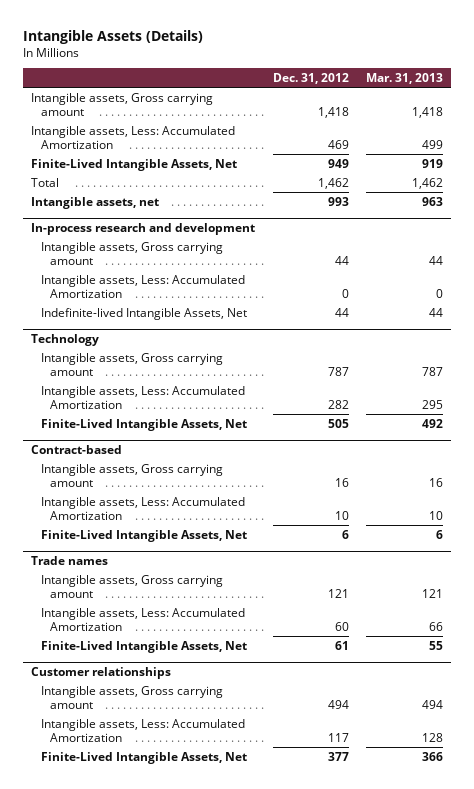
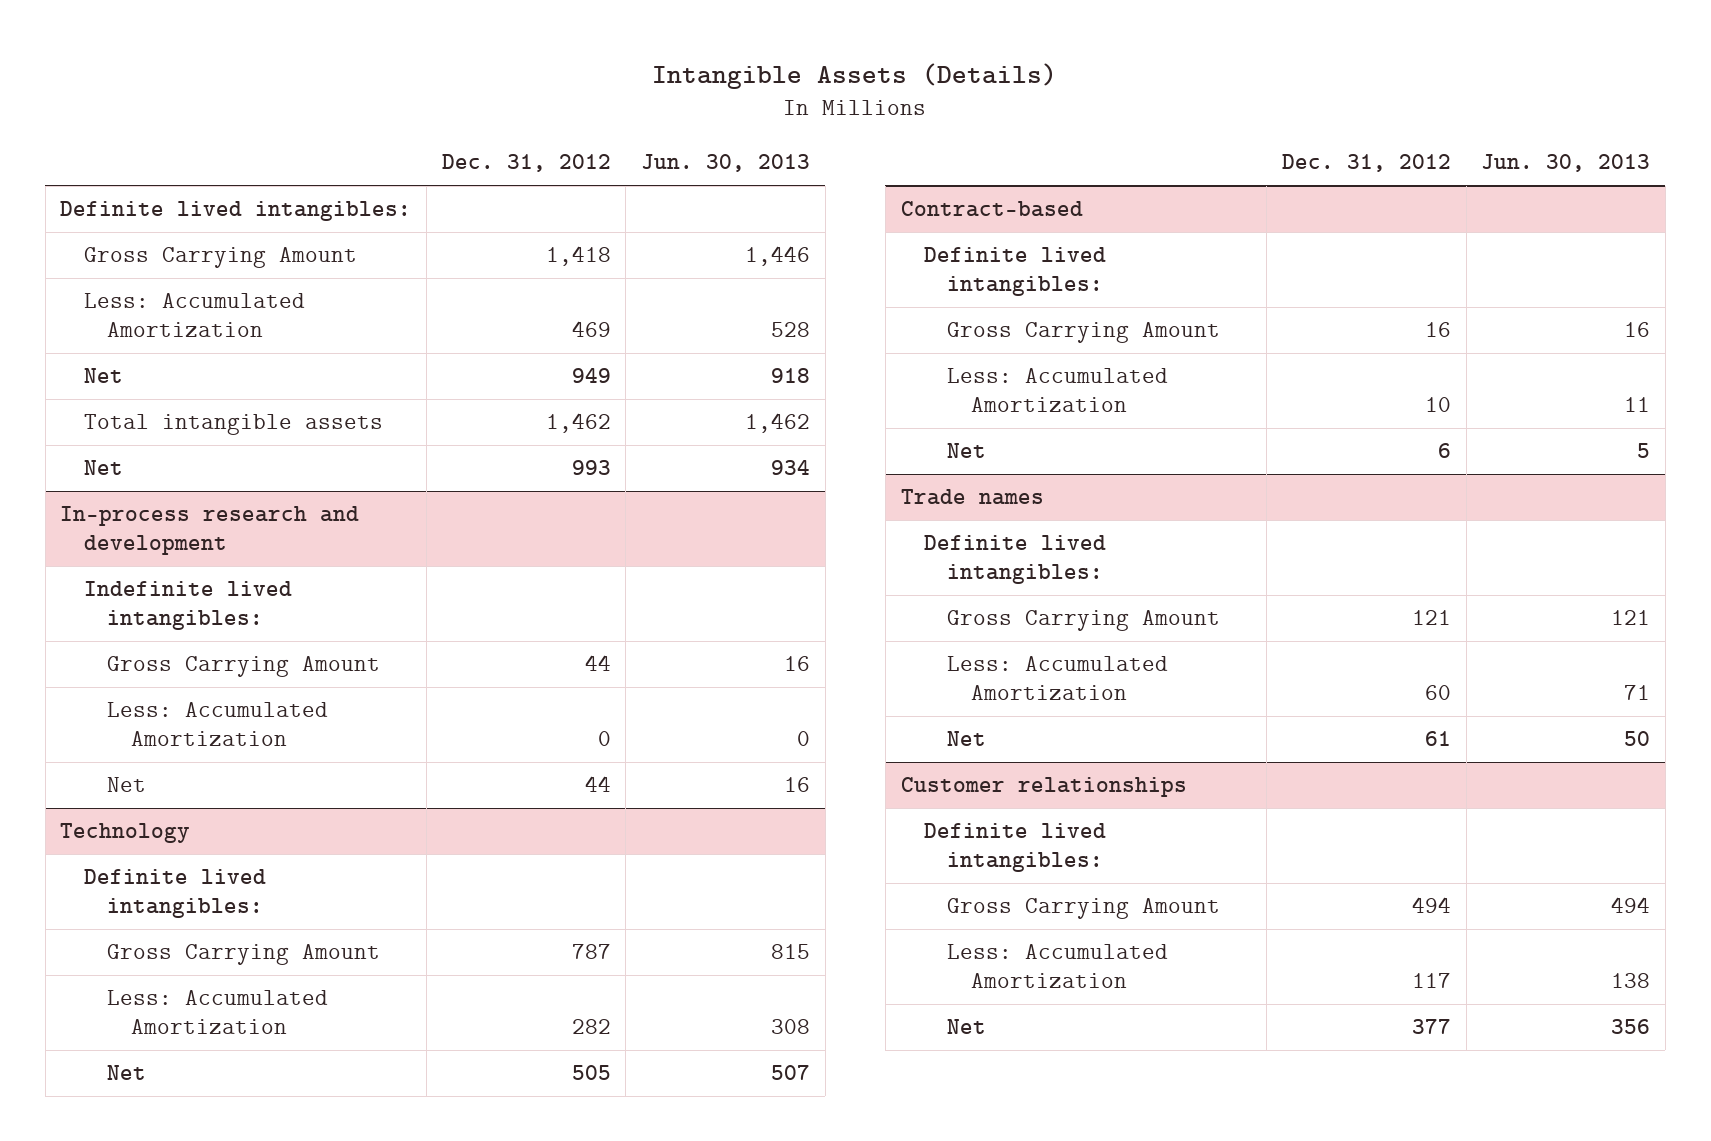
- | Dec. 31, 2012 | Mar. 31, 2013
+ | Dec. 31, 2012 | Jun. 30, 2013
- Intangible assets, Gross carrying amount | 1,418 | 1,418
- Intangible assets, Less: Accumulated Amortization | 469 | 499
- Finite-Lived Intangible Assets, Net | 949 | 919
- Total | 1,462 | 1,462
- Intangible assets, net | 993 | 963
+ Definite lived intangibles:
+ Gross Carrying Amount | 1,418 | 1,446
+ Less: Accumulated Amortization | 469 | 528
+ Net | 949 | 918
+ Total intangible assets | 1,462 | 1,462
+ Net | 993 | 934
@ In-process research and development
- Intangible assets, Gross carrying amount | 44 | 44
- Intangible assets, Less: Accumulated Amortization | 0 | 0
- Indefinite-lived Intangible Assets, Net | 44 | 44
+ Indefinite lived intangibles:
+ Gross Carrying Amount | 44 | 16
+ Less: Accumulated Amortization | 0 | 0
+ Net | 44 | 16
@ Technology
- Intangible assets, Gross carrying amount | 787 | 787
- Intangible assets, Less: Accumulated Amortization | 282 | 295
- Finite-Lived Intangible Assets, Net | 505 | 492
+ Definite lived intangibles:
+ Gross Carrying Amount | 787 | 815
+ Less: Accumulated Amortization | 282 | 308
+ Net | 505 | 507
@ Contract-based
- Intangible assets, Gross carrying amount | 16 | 16
- Intangible assets, Less: Accumulated Amortization | 10 | 10
- Finite-Lived Intangible Assets, Net | 6 | 6
+ Definite lived intangibles:
+ Gross Carrying Amount | 16 | 16
+ Less: Accumulated Amortization | 10 | 11
+ Net | 6 | 5
@ Trade names
- Intangible assets, Gross carrying amount | 121 | 121
- Intangible assets, Less: Accumulated Amortization | 60 | 66
- Finite-Lived Intangible Assets, Net | 61 | 55
+ Definite lived intangibles:
+ Gross Carrying Amount | 121 | 121
+ Less: Accumulated Amortization | 60 | 71
+ Net | 61 | 50
@ Customer relationships
- Intangible assets, Gross carrying amount | 494 | 494
- Intangible assets, Less: Accumulated Amortization | 117 | 128
- Finite-Lived Intangible Assets, Net | 377 | 366
+ Definite lived intangibles:
+ Gross Carrying Amount | 494 | 494
+ Less: Accumulated Amortization | 117 | 138
+ Net | 377 | 356

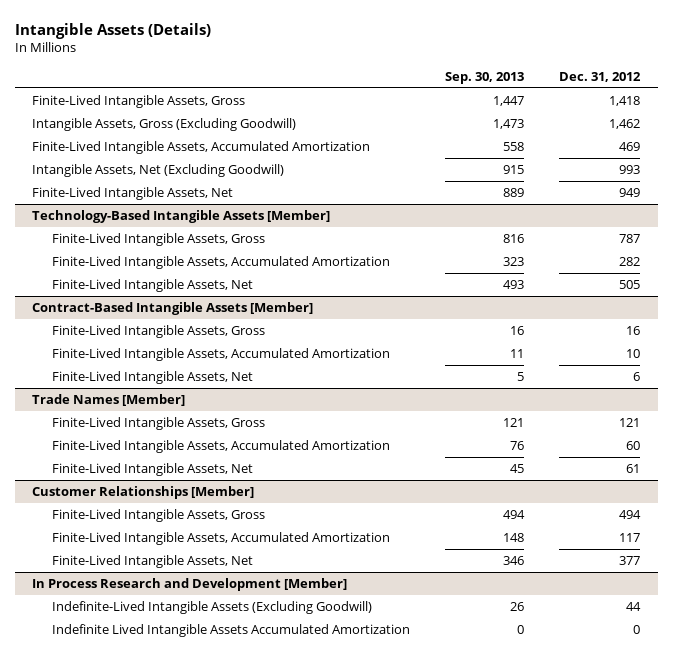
- | Dec. 31, 2012 | Jun. 30, 2013
+ | Sep. 30, 2013 | Dec. 31, 2012
- Definite lived intangibles:
- Gross Carrying Amount | 1,418 | 1,446
- Less: Accumulated Amortization | 469 | 528
- Net | 949 | 918
- Total intangible assets | 1,462 | 1,462
- Net | 993 | 934
- In-process research and development
- Indefinite lived intangibles:
- Gross Carrying Amount | 44 | 16
- Less: Accumulated Amortization | 0 | 0
- Net | 44 | 16
- Technology
- Definite lived intangibles:
- Gross Carrying Amount | 787 | 815
- Less: Accumulated Amortization | 282 | 308
- Net | 505 | 507
- Contract-based
- Definite lived intangibles:
- Gross Carrying Amount | 16 | 16
- Less: Accumulated Amortization | 10 | 11
- Net | 6 | 5
- Trade names
- Definite lived intangibles:
- Gross Carrying Amount | 121 | 121
- Less: Accumulated Amortization | 60 | 71
- Net | 61 | 50
- Customer relationships
- Definite lived intangibles:
- Gross Carrying Amount | 494 | 494
- Less: Accumulated Amortization | 117 | 138
- Net | 377 | 356
+ Finite-Lived Intangible Assets, Gross | 1,447 | 1,418
+ Intangible Assets, Gross (Excluding Goodwill) | 1,473 | 1,462
+ Finite-Lived Intangible Assets, Accumulated Amortization | 558 | 469
+ Intangible Assets, Net (Excluding Goodwill) | 915 | 993
+ Finite-Lived Intangible Assets, Net | 889 | 949
+ Technology-Based Intangible Assets [Member]
+ Finite-Lived Intangible Assets, Gross | 816 | 787
+ Finite-Lived Intangible Assets, Accumulated Amortization | 323 | 282
+ Finite-Lived Intangible Assets, Net | 493 | 505
+ Contract-Based Intangible Assets [Member]
+ Finite-Lived Intangible Assets, Gross | 16 | 16
+ Finite-Lived Intangible Assets, Accumulated Amortization | 11 | 10
+ Finite-Lived Intangible Assets, Net | 5 | 6
+ Trade Names [Member]
+ Finite-Lived Intangible Assets, Gross | 121 | 121
+ Finite-Lived Intangible Assets, Accumulated Amortization | 76 | 60
+ Finite-Lived Intangible Assets, Net | 45 | 61
+ Customer Relationships [Member]
+ Finite-Lived Intangible Assets, Gross | 494 | 494
+ Finite-Lived Intangible Assets, Accumulated Amortization | 148 | 117
+ Finite-Lived Intangible Assets, Net | 346 | 377
+ In Process Research and Development [Member]
+ Indefinite-Lived Intangible Assets (Excluding Goodwill) | 26 | 44
+ Indefinite Lived Intangible Assets Accumulated Amortization | 0 | 0

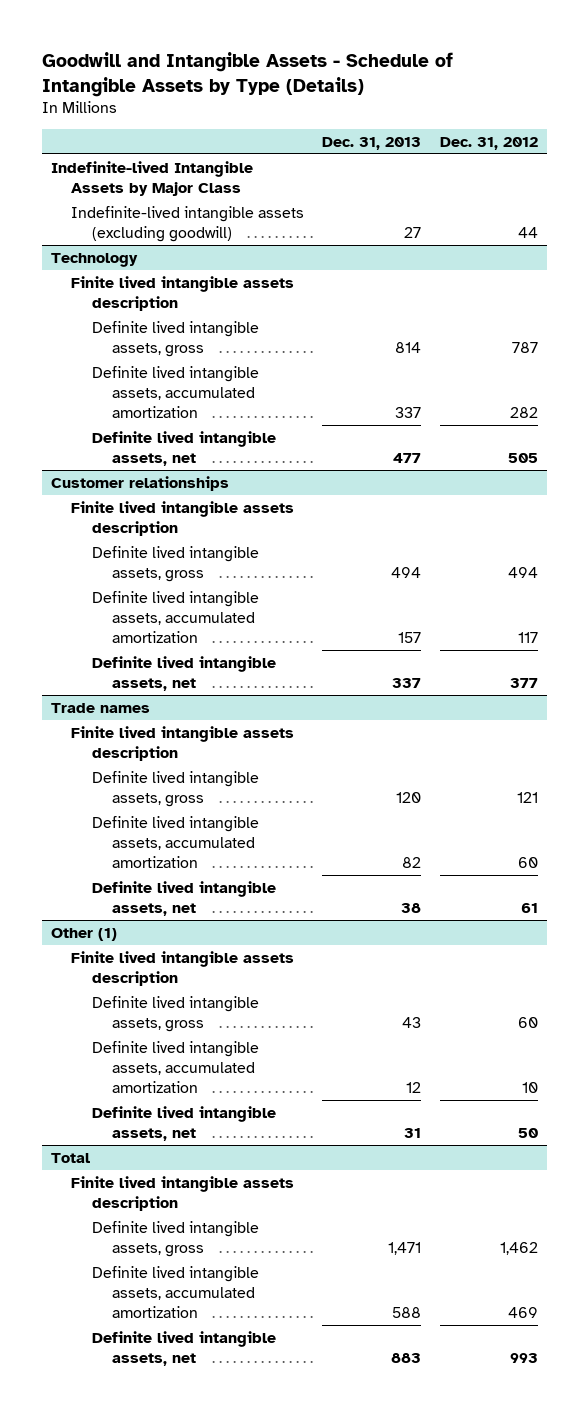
- Intangible Assets (Details)
+ Goodwill and Intangible Assets - Schedule of Intangible Assets by Type (Details)
- | Sep. 30, 2013 | Dec. 31, 2012
+ | Dec. 31, 2013 | Dec. 31, 2012
- Finite-Lived Intangible Assets, Gross | 1,447 | 1,418
- Intangible Assets, Gross (Excluding Goodwill) | 1,473 | 1,462
- Finite-Lived Intangible Assets, Accumulated Amortization | 558 | 469
- Intangible Assets, Net (Excluding Goodwill) | 915 | 993
- Finite-Lived Intangible Assets, Net | 889 | 949
- Technology-Based Intangible Assets [Member]
- Finite-Lived Intangible Assets, Gross | 816 | 787
- Finite-Lived Intangible Assets, Accumulated Amortization | 323 | 282
- Finite-Lived Intangible Assets, Net | 493 | 505
- Contract-Based Intangible Assets [Member]
- Finite-Lived Intangible Assets, Gross | 16 | 16
- Finite-Lived Intangible Assets, Accumulated Amortization | 11 | 10
- Finite-Lived Intangible Assets, Net | 5 | 6
- Trade Names [Member]
- Finite-Lived Intangible Assets, Gross | 121 | 121
- Finite-Lived Intangible Assets, Accumulated Amortization | 76 | 60
- Finite-Lived Intangible Assets, Net | 45 | 61
- Customer Relationships [Member]
- Finite-Lived Intangible Assets, Gross | 494 | 494
- Finite-Lived Intangible Assets, Accumulated Amortization | 148 | 117
- Finite-Lived Intangible Assets, Net | 346 | 377
- In Process Research and Development [Member]
- Indefinite-Lived Intangible Assets (Excluding Goodwill) | 26 | 44
- Indefinite Lived Intangible Assets Accumulated Amortization | 0 | 0
+ Indefinite-lived Intangible Assets by Major Class
+ Indefinite-lived intangible assets (excluding goodwill) | 27 | 44
+ Technology
+ Finite lived intangible assets description
+ Definite lived intangible assets, gross | 814 | 787
+ Definite lived intangible assets, accumulated amortization | 337 | 282
+ Definite lived intangible assets, net | 477 | 505
+ Customer relationships
+ Finite lived intangible assets description
+ Definite lived intangible assets, gross | 494 | 494
+ Definite lived intangible assets, accumulated amortization | 157 | 117
+ Definite lived intangible assets, net | 337 | 377
+ Trade names
+ Finite lived intangible assets description
+ Definite lived intangible assets, gross | 120 | 121
+ Definite lived intangible assets, accumulated amortization | 82 | 60
+ Definite lived intangible assets, net | 38 | 61
+ Other (1)
+ Finite lived intangible assets description
+ Definite lived intangible assets, gross | 43 | 60
+ Definite lived intangible assets, accumulated amortization | 12 | 10
+ Definite lived intangible assets, net | 31 | 50
+ Total
+ Finite lived intangible assets description
+ Definite lived intangible assets, gross | 1,471 | 1,462
+ Definite lived intangible assets, accumulated amortization | 588 | 469
+ Definite lived intangible assets, net | 883 | 993

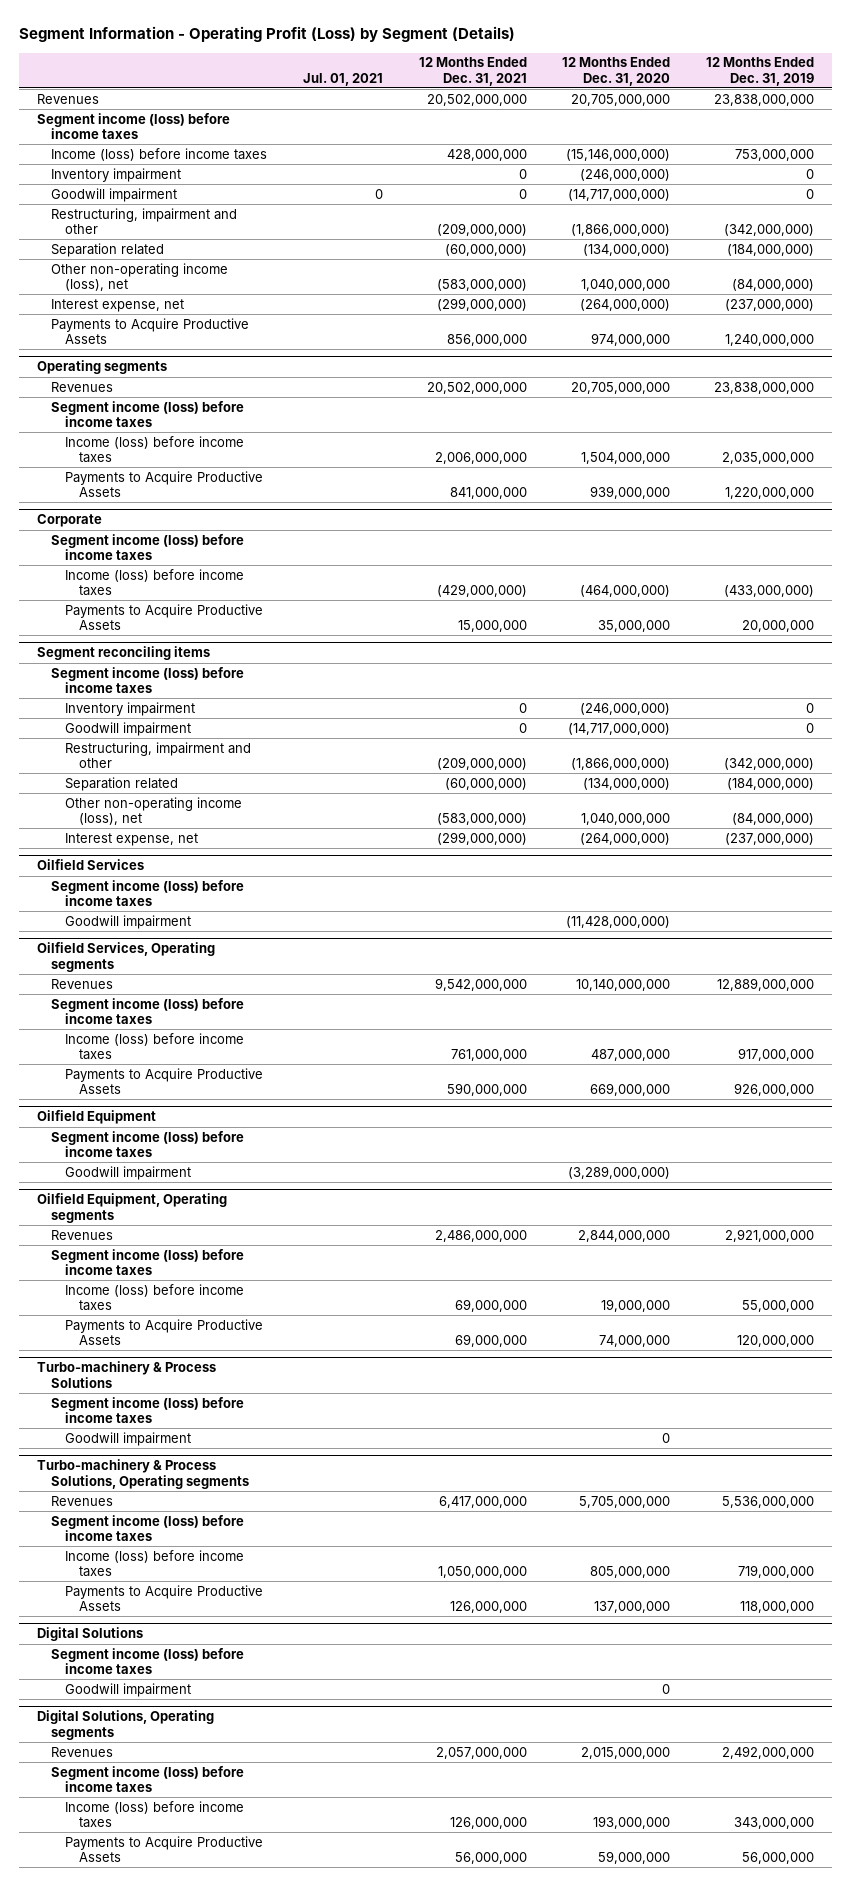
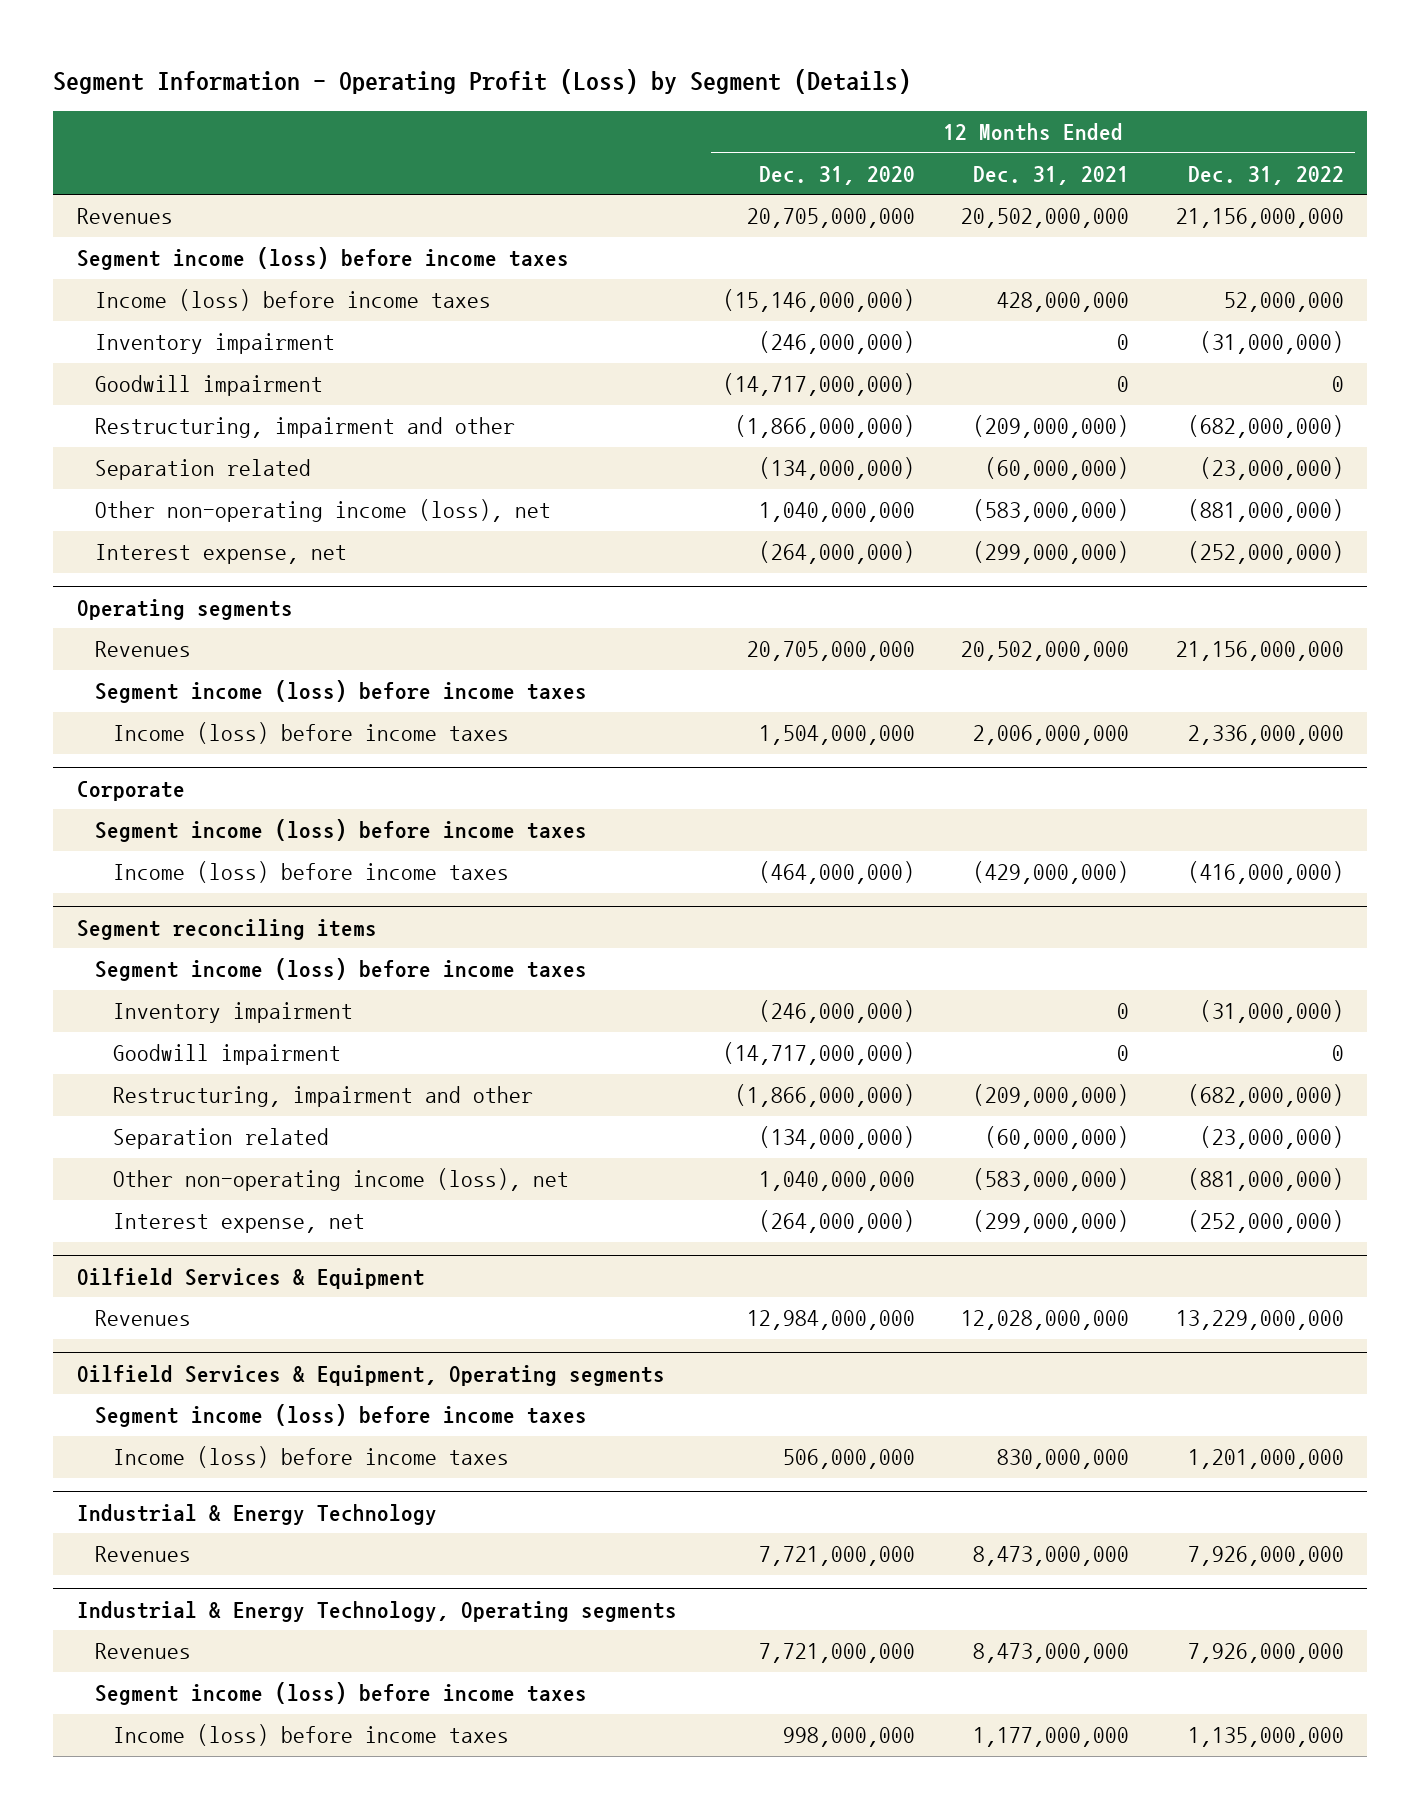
- | Jul. 01, 2021 | 12 Months Ended Dec. 31, 2021 | 12 Months Ended Dec. 31, 2020 | 12 Months Ended Dec. 31, 2019
+ | 12 Months Ended Dec. 31, 2020 | 12 Months Ended Dec. 31, 2021 | 12 Months Ended Dec. 31, 2022
- Payments to Acquire Productive Assets | | 856,000,000 | 974,000,000 | 1,240,000,000
@ Operating segments
- Payments to Acquire Productive Assets | | 841,000,000 | 939,000,000 | 1,220,000,000
@ Corporate
- Payments to Acquire Productive Assets | | 15,000,000 | 35,000,000 | 20,000,000
- Oilfield Services
- Segment income (loss) before income taxes
- Goodwill impairment | | | (11,428,000,000) |
- Oilfield Services, Operating segments
- Revenues | | 9,542,000,000 | 10,140,000,000 | 12,889,000,000
- Segment income (loss) before income taxes
- Income (loss) before income taxes | | 761,000,000 | 487,000,000 | 917,000,000
- Payments to Acquire Productive Assets | | 590,000,000 | 669,000,000 | 926,000,000
- Oilfield Equipment
- Segment income (loss) before income taxes
- Goodwill impairment | | | (3,289,000,000) |
- Oilfield Equipment, Operating segments
- Revenues | | 2,486,000,000 | 2,844,000,000 | 2,921,000,000
- Segment income (loss) before income taxes
- Income (loss) before income taxes | | 69,000,000 | 19,000,000 | 55,000,000
- Payments to Acquire Productive Assets | | 69,000,000 | 74,000,000 | 120,000,000
- Turbo-machinery & Process Solutions
- Segment income (loss) before income taxes
- Goodwill impairment | | | 0 |
- Turbo-machinery & Process Solutions, Operating segments
- Revenues | | 6,417,000,000 | 5,705,000,000 | 5,536,000,000
- Segment income (loss) before income taxes
- Income (loss) before income taxes | | 1,050,000,000 | 805,000,000 | 719,000,000
- Payments to Acquire Productive Assets | | 126,000,000 | 137,000,000 | 118,000,000
- Digital Solutions
+ Oilfield Services & Equipment
+ Revenues | 12,984,000,000 | 12,028,000,000 | 13,229,000,000
+ Oilfield Services & Equipment, Operating segments
- Goodwill impairment | | | 0 |
- Digital Solutions, Operating segments
- Revenues | | 2,057,000,000 | 2,015,000,000 | 2,492,000,000
+ Income (loss) before income taxes | 506,000,000 | 830,000,000 | 1,201,000,000
+ Industrial & Energy Technology
+ Revenues | 7,721,000,000 | 8,473,000,000 | 7,926,000,000
+ Industrial & Energy Technology, Operating segments
+ Revenues | 7,721,000,000 | 8,473,000,000 | 7,926,000,000
- Income (loss) before income taxes | | 126,000,000 | 193,000,000 | 343,000,000
- Payments to Acquire Productive Assets | | 56,000,000 | 59,000,000 | 56,000,000
+ Income (loss) before income taxes | 998,000,000 | 1,177,000,000 | 1,135,000,000

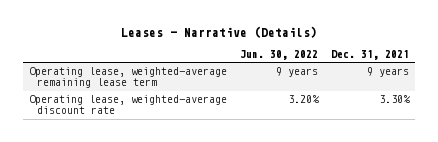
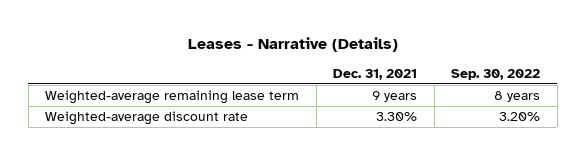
- | Jun. 30, 2022 | Dec. 31, 2021
+ | Dec. 31, 2021 | Sep. 30, 2022
- Operating lease, weighted-average remaining lease term | 9 years | 9 years
- Operating lease, weighted-average discount rate | 3.20% | 3.30%
+ Weighted-average remaining lease term | 9 years | 8 years
+ Weighted-average discount rate | 3.30% | 3.20%

